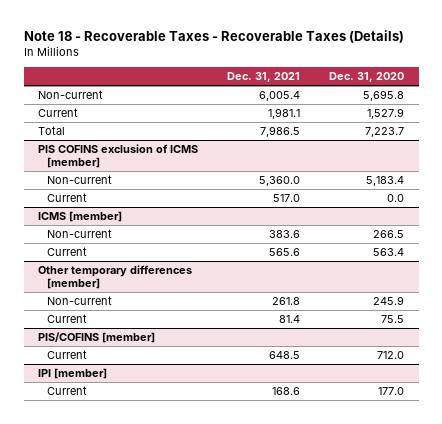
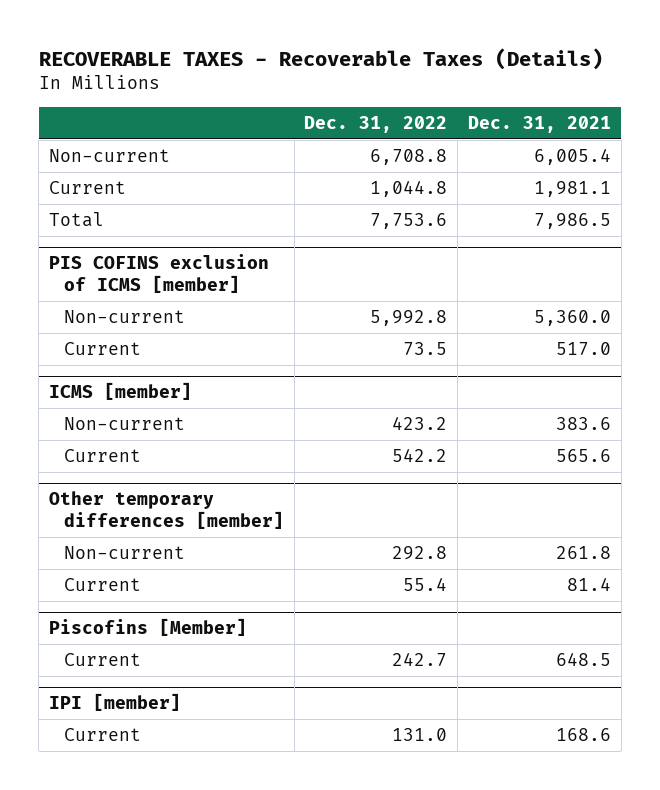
- Note 18 - Recoverable Taxes - Recoverable Taxes (Details)
+ RECOVERABLE TAXES - Recoverable Taxes (Details)
- | Dec. 31, 2021 | Dec. 31, 2020
+ | Dec. 31, 2022 | Dec. 31, 2021
- PIS/COFINS [member]
+ Piscofins [Member]

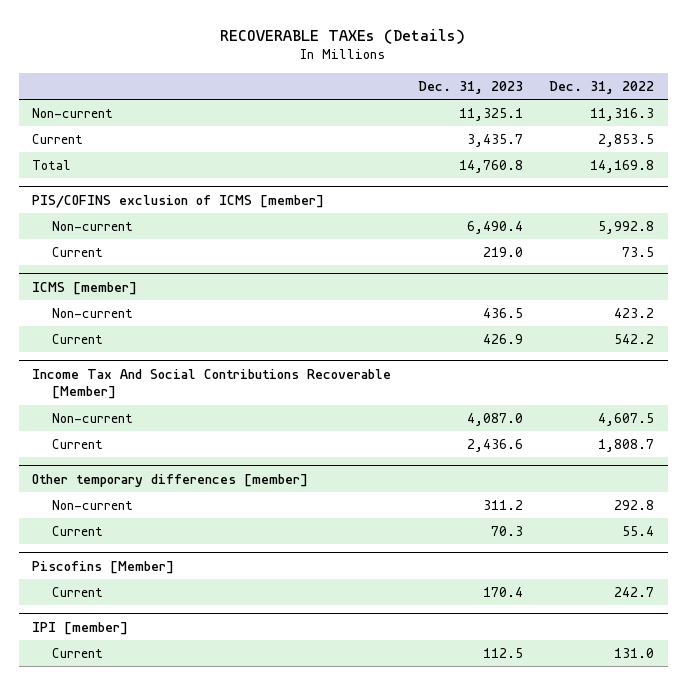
- RECOVERABLE TAXES - Recoverable Taxes (Details)
+ RECOVERABLE TAXEs (Details)
- | Dec. 31, 2022 | Dec. 31, 2021
+ | Dec. 31, 2023 | Dec. 31, 2022
- Non-current | 6,708.8 | 6,005.4
- Current | 1,044.8 | 1,981.1
- Total | 7,753.6 | 7,986.5
- PIS COFINS exclusion of ICMS [member]
+ Non-current | 11,325.1 | 11,316.3
+ Current | 3,435.7 | 2,853.5
+ Total | 14,760.8 | 14,169.8
+ PIS/COFINS exclusion of ICMS [member]
+ Income Tax And Social Contributions Recoverable [Member]
+ Non-current | 4,087.0 | 4,607.5
+ Current | 2,436.6 | 1,808.7

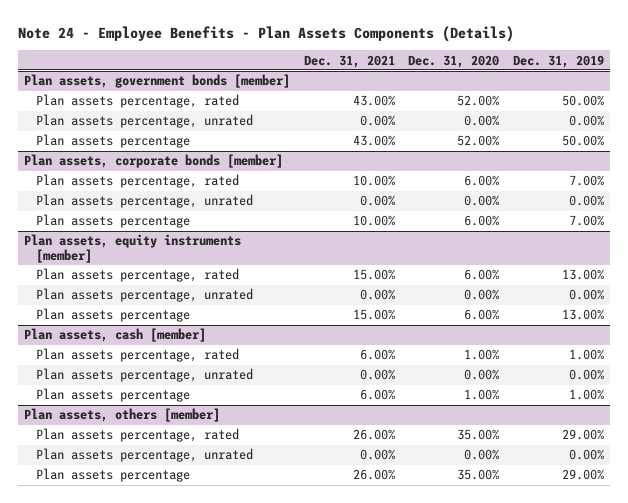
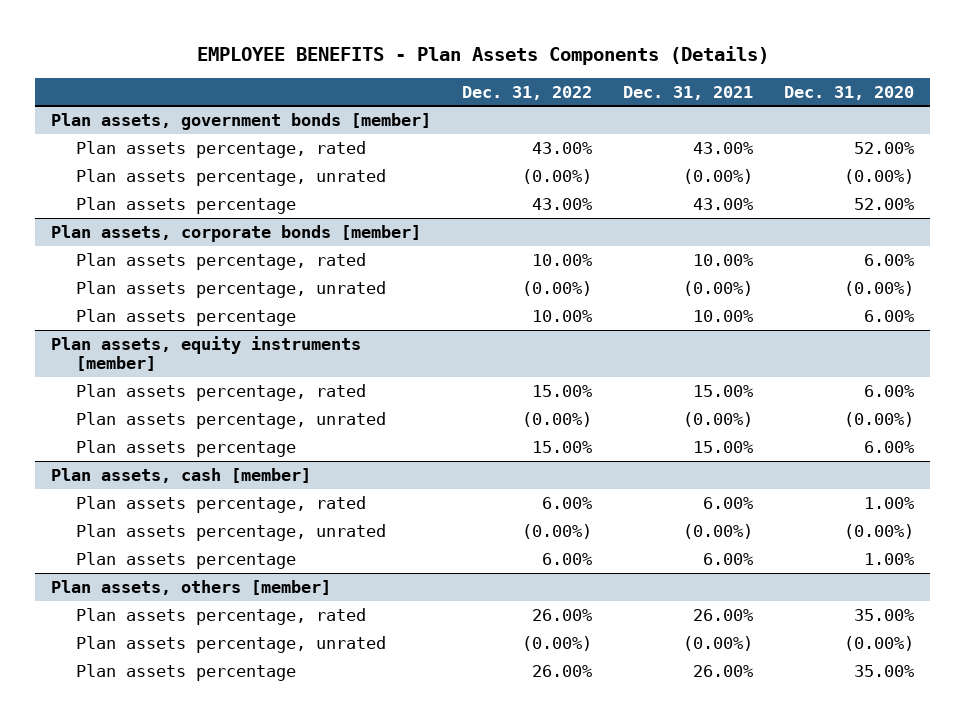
- Note 24 - Employee Benefits - Plan Assets Components (Details)
+ EMPLOYEE BENEFITS - Plan Assets Components (Details)
- | Dec. 31, 2021 | Dec. 31, 2020 | Dec. 31, 2019
+ | Dec. 31, 2022 | Dec. 31, 2021 | Dec. 31, 2020
@ Plan assets, government bonds [member]
- Plan assets percentage, unrated | 0.00% | 0.00% | 0.00%
+ Plan assets percentage, unrated | (0.00%) | (0.00%) | (0.00%)
@ Plan assets, corporate bonds [member]
- Plan assets percentage, unrated | 0.00% | 0.00% | 0.00%
+ Plan assets percentage, unrated | (0.00%) | (0.00%) | (0.00%)
@ Plan assets, equity instruments [member]
- Plan assets percentage, unrated | 0.00% | 0.00% | 0.00%
+ Plan assets percentage, unrated | (0.00%) | (0.00%) | (0.00%)
@ Plan assets, cash [member]
- Plan assets percentage, unrated | 0.00% | 0.00% | 0.00%
+ Plan assets percentage, unrated | (0.00%) | (0.00%) | (0.00%)
@ Plan assets, others [member]
- Plan assets percentage, unrated | 0.00% | 0.00% | 0.00%
+ Plan assets percentage, unrated | (0.00%) | (0.00%) | (0.00%)

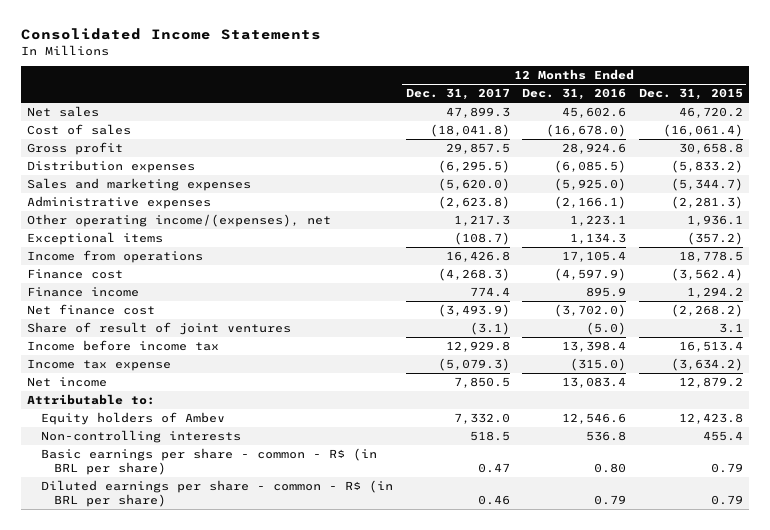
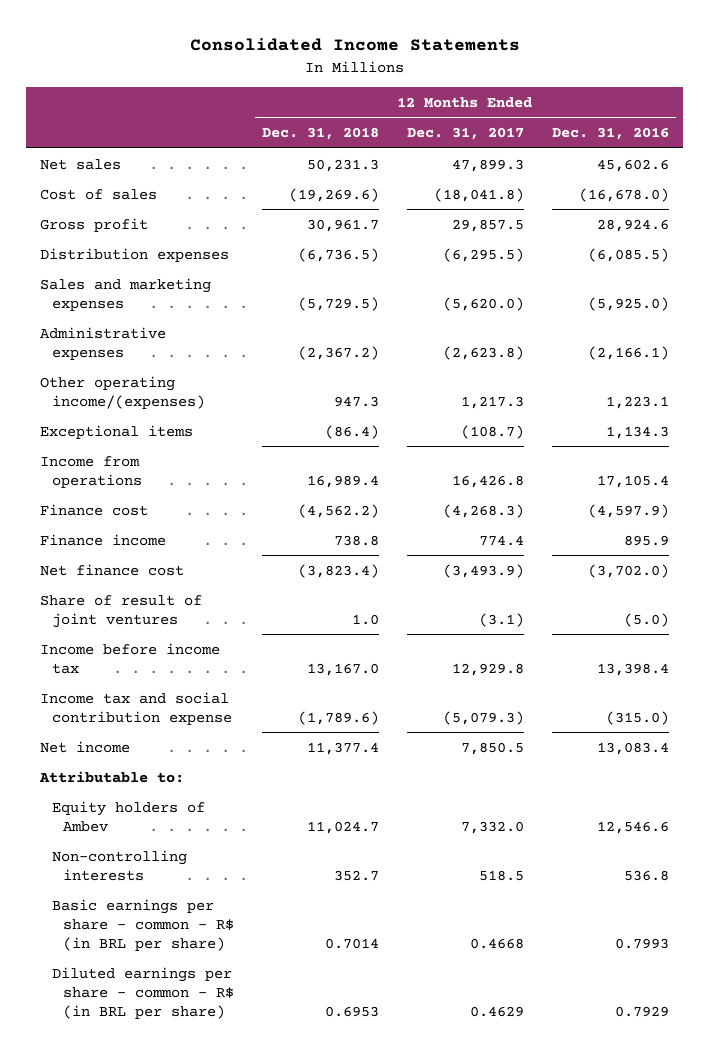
- | 12 Months Ended Dec. 31, 2017 | 12 Months Ended Dec. 31, 2016 | 12 Months Ended Dec. 31, 2015
+ | 12 Months Ended Dec. 31, 2018 | 12 Months Ended Dec. 31, 2017 | 12 Months Ended Dec. 31, 2016
- Other operating income/(expenses), net | 1,217.3 | 1,223.1 | 1,936.1
+ Other operating income/(expenses) | 947.3 | 1,217.3 | 1,223.1
- Income tax expense | (5,079.3) | (315.0) | (3,634.2)
+ Income tax and social contribution expense | (1,789.6) | (5,079.3) | (315.0)
- Basic earnings per share - common - R$ (in BRL per share) | 0.47 | 0.80 | 0.79
- Diluted earnings per share - common - R$ (in BRL per share) | 0.46 | 0.79 | 0.79
+ Basic earnings per share - common - R$ (in BRL per share) | 0.7014 | 0.4668 | 0.7993
+ Diluted earnings per share - common - R$ (in BRL per share) | 0.6953 | 0.4629 | 0.7929

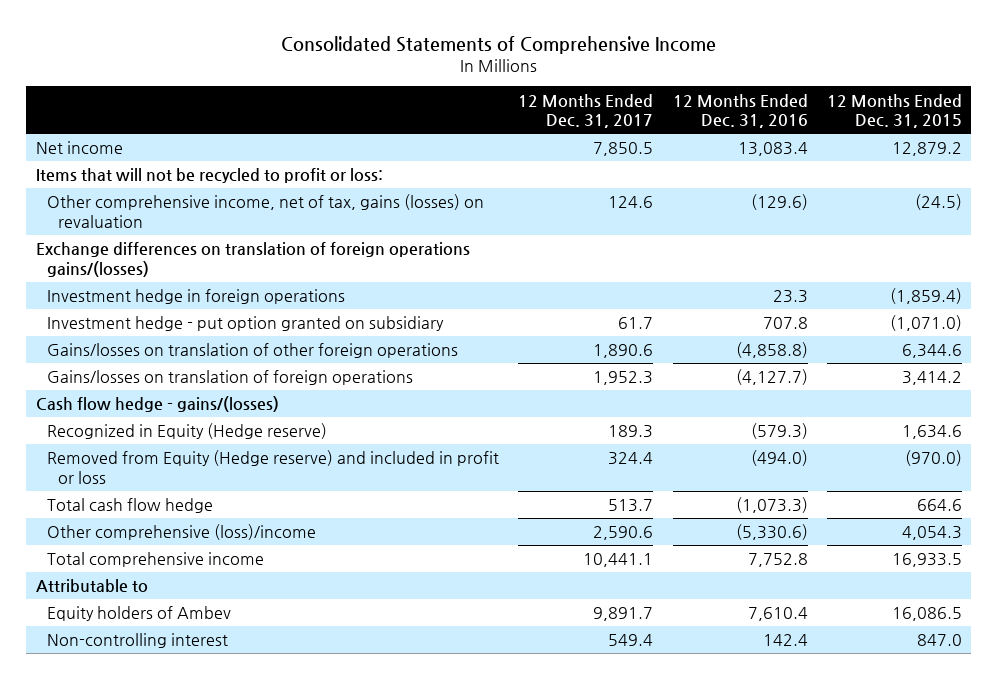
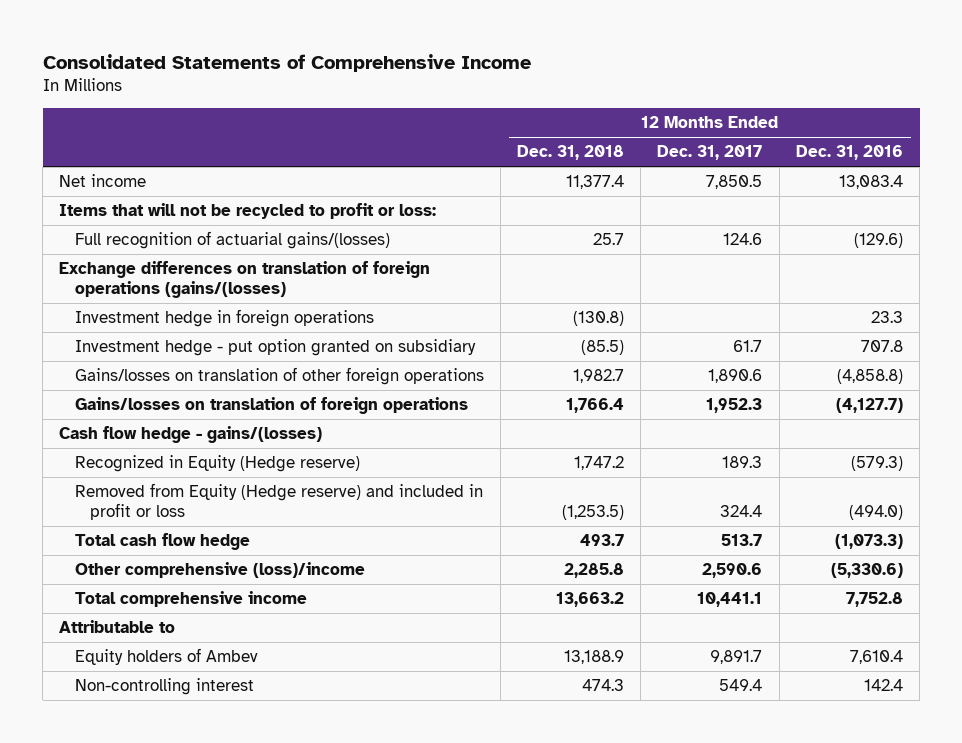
- | 12 Months Ended Dec. 31, 2017 | 12 Months Ended Dec. 31, 2016 | 12 Months Ended Dec. 31, 2015
+ | 12 Months Ended Dec. 31, 2018 | 12 Months Ended Dec. 31, 2017 | 12 Months Ended Dec. 31, 2016
- Other comprehensive income, net of tax, gains (losses) on revaluation | 124.6 | (129.6) | (24.5)
- Exchange differences on translation of foreign operations gains/(losses)
+ Full recognition of actuarial gains/(losses) | 25.7 | 124.6 | (129.6)
+ Exchange differences on translation of foreign operations (gains/(losses)

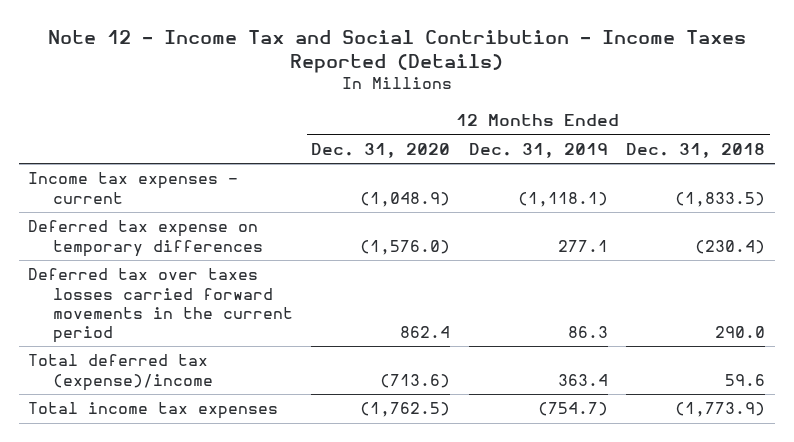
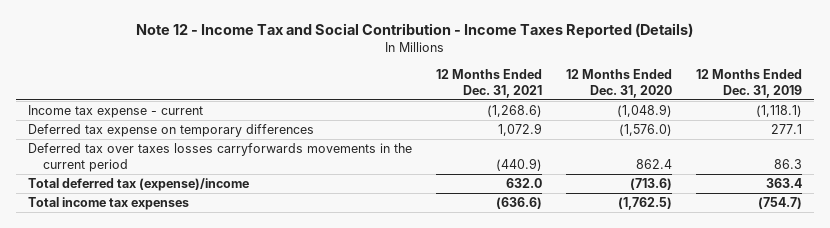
- | 12 Months Ended Dec. 31, 2020 | 12 Months Ended Dec. 31, 2019 | 12 Months Ended Dec. 31, 2018
+ | 12 Months Ended Dec. 31, 2021 | 12 Months Ended Dec. 31, 2020 | 12 Months Ended Dec. 31, 2019
- Income tax expenses - current | (1,048.9) | (1,118.1) | (1,833.5)
+ Income tax expense - current | (1,268.6) | (1,048.9) | (1,118.1)
- Deferred tax over taxes losses carried forward movements in the current period | 862.4 | 86.3 | 290.0
+ Deferred tax over taxes losses carryforwards movements in the current period | (440.9) | 862.4 | 86.3

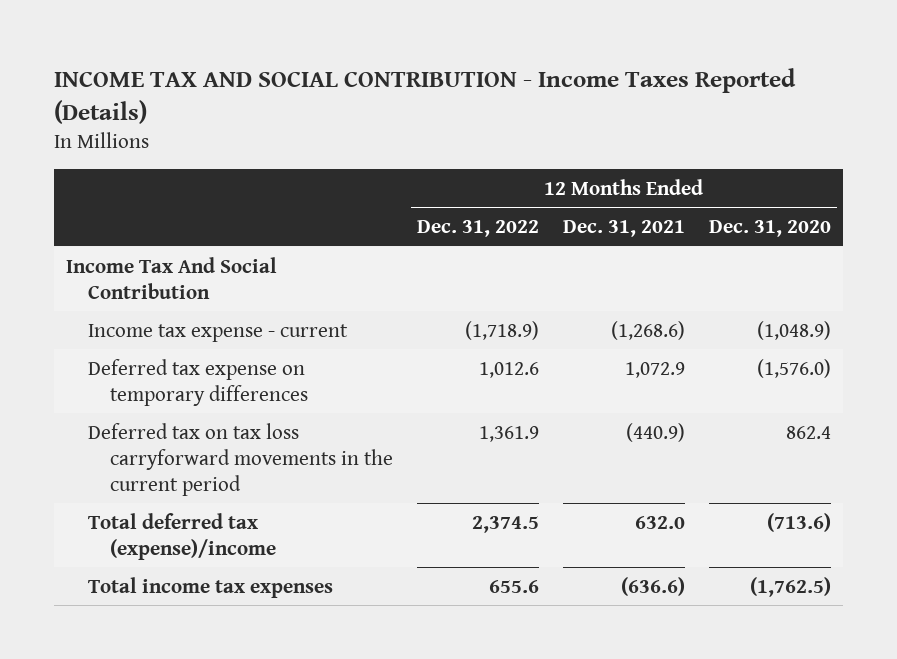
- Note 12 - Income Tax and Social Contribution - Income Taxes Reported (Details)
+ INCOME TAX AND SOCIAL CONTRIBUTION - Income Taxes Reported (Details)
- | 12 Months Ended Dec. 31, 2021 | 12 Months Ended Dec. 31, 2020 | 12 Months Ended Dec. 31, 2019
+ | 12 Months Ended Dec. 31, 2022 | 12 Months Ended Dec. 31, 2021 | 12 Months Ended Dec. 31, 2020
+ Income Tax And Social Contribution
- Deferred tax over taxes losses carryforwards movements in the current period | (440.9) | 862.4 | 86.3
+ Deferred tax on tax loss carryforward movements in the current period | 1,361.9 | (440.9) | 862.4

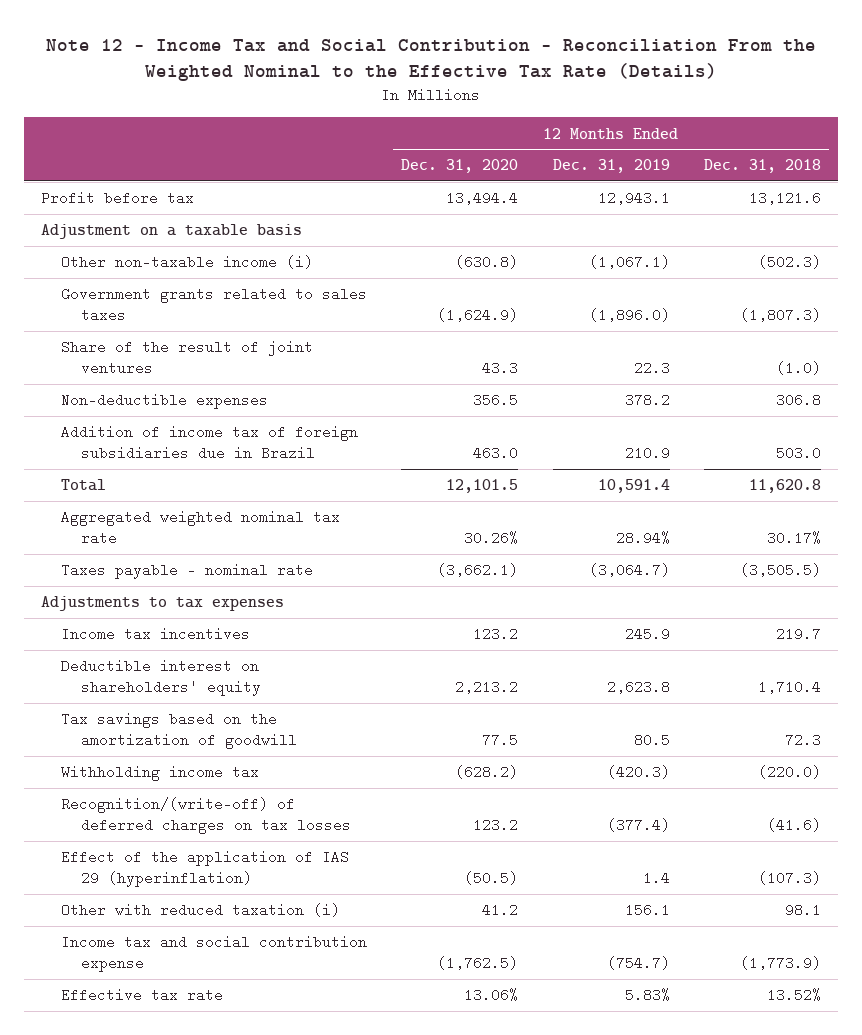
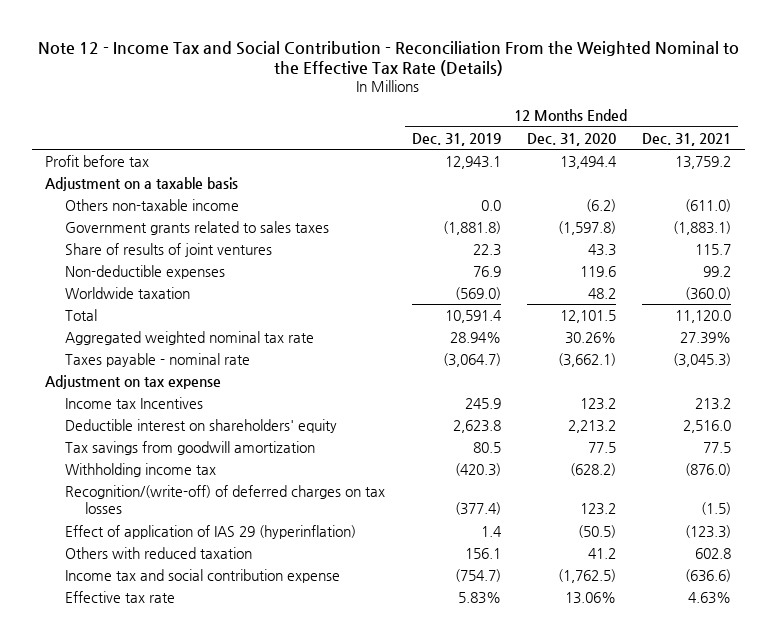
- | 12 Months Ended Dec. 31, 2020 | 12 Months Ended Dec. 31, 2019 | 12 Months Ended Dec. 31, 2018
+ | 12 Months Ended Dec. 31, 2019 | 12 Months Ended Dec. 31, 2020 | 12 Months Ended Dec. 31, 2021
- Other non-taxable income (i) | (630.8) | (1,067.1) | (502.3)
- Government grants related to sales taxes | (1,624.9) | (1,896.0) | (1,807.3)
- Share of the result of joint ventures | 43.3 | 22.3 | (1.0)
- Non-deductible expenses | 356.5 | 378.2 | 306.8
- Addition of income tax of foreign subsidiaries due in Brazil | 463.0 | 210.9 | 503.0
+ Others non-taxable income | 0.0 | (6.2) | (611.0)
+ Government grants related to sales taxes | (1,881.8) | (1,597.8) | (1,883.1)
+ Share of results of joint ventures | 22.3 | 43.3 | 115.7
+ Non-deductible expenses | 76.9 | 119.6 | 99.2
+ Worldwide taxation | (569.0) | 48.2 | (360.0)
- Adjustments to tax expenses
- Income tax incentives | 123.2 | 245.9 | 219.7
+ Adjustment on tax expense
+ Income tax Incentives | 245.9 | 123.2 | 213.2
- Tax savings based on the amortization of goodwill | 77.5 | 80.5 | 72.3
+ Tax savings from goodwill amortization | 80.5 | 77.5 | 77.5
- Effect of the application of IAS 29 (hyperinflation) | (50.5) | 1.4 | (107.3)
- Other with reduced taxation (i) | 41.2 | 156.1 | 98.1
+ Effect of application of IAS 29 (hyperinflation) | 1.4 | (50.5) | (123.3)
+ Others with reduced taxation | 156.1 | 41.2 | 602.8

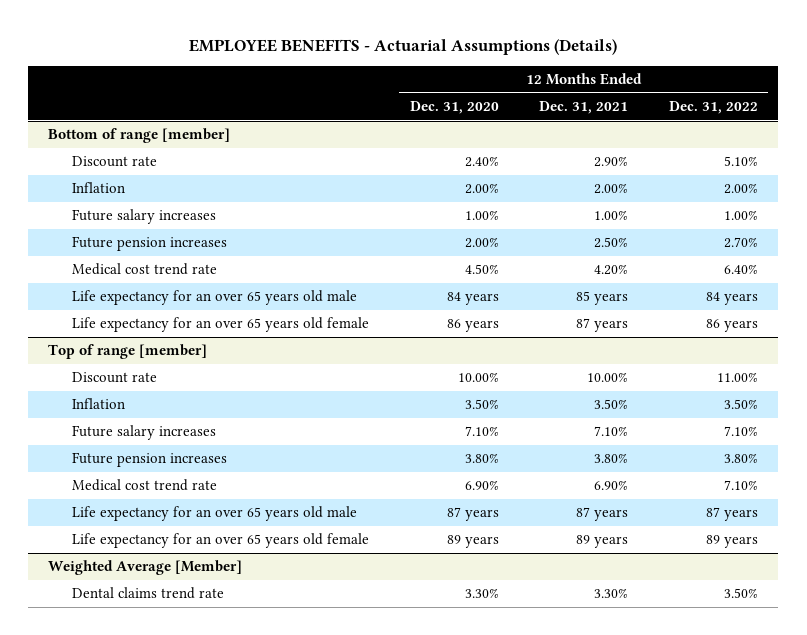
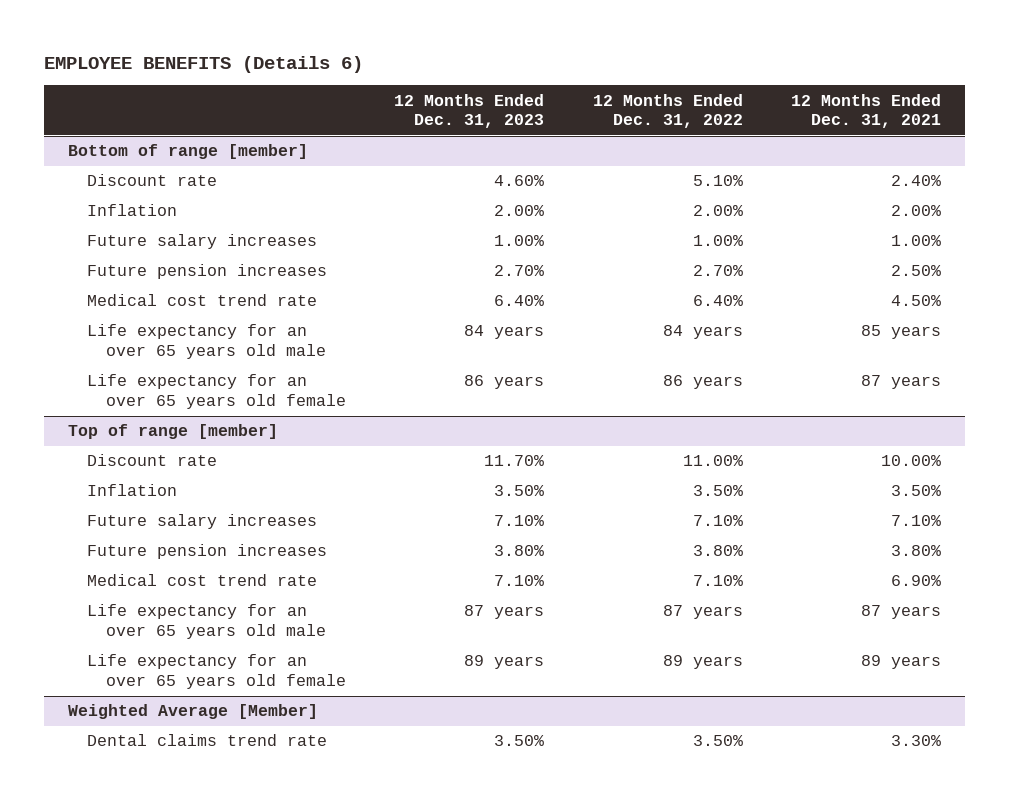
- EMPLOYEE BENEFITS - Actuarial Assumptions (Details)
+ EMPLOYEE BENEFITS (Details 6)
- | 12 Months Ended Dec. 31, 2020 | 12 Months Ended Dec. 31, 2021 | 12 Months Ended Dec. 31, 2022
+ | 12 Months Ended Dec. 31, 2023 | 12 Months Ended Dec. 31, 2022 | 12 Months Ended Dec. 31, 2021
@ Bottom of range [member]
- Discount rate | 2.40% | 2.90% | 5.10%
+ Discount rate | 4.60% | 5.10% | 2.40%
- Medical cost trend rate | 4.50% | 4.20% | 6.40%
+ Medical cost trend rate | 6.40% | 6.40% | 4.50%

